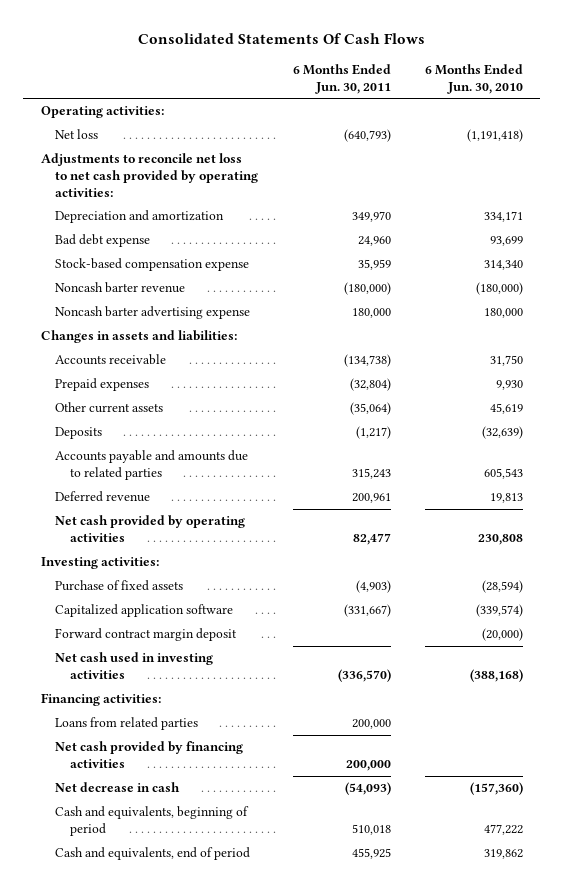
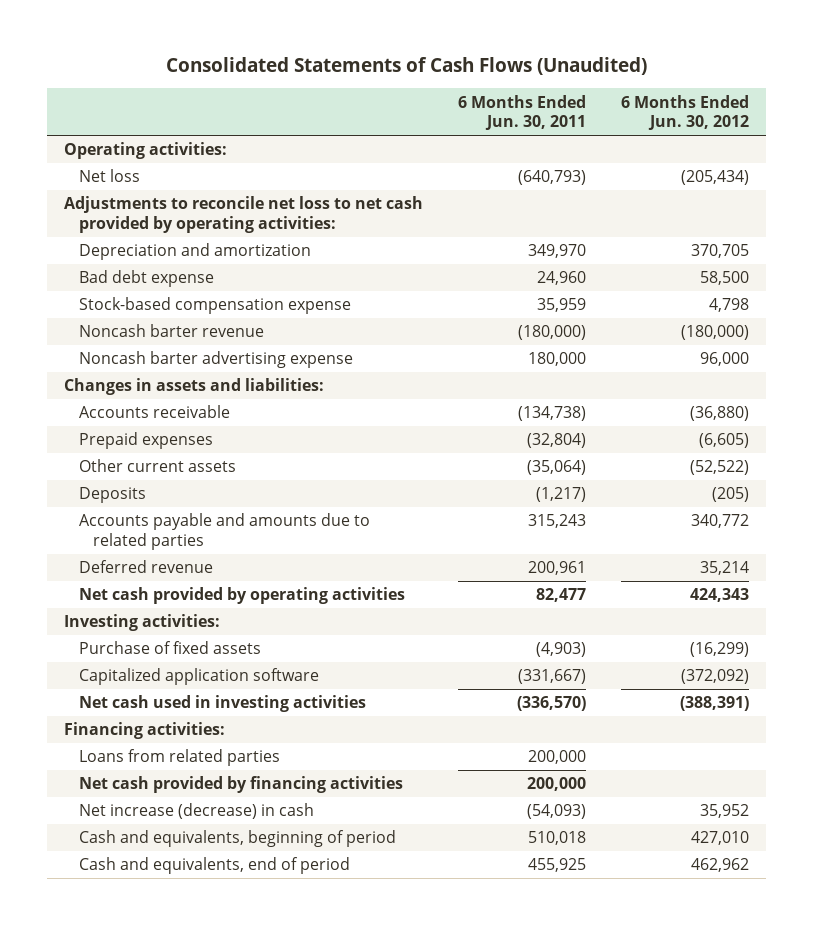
- Consolidated Statements Of Cash Flows
+ Consolidated Statements of Cash Flows (Unaudited)
- | 6 Months Ended Jun. 30, 2011 | 6 Months Ended Jun. 30, 2010
+ | 6 Months Ended Jun. 30, 2011 | 6 Months Ended Jun. 30, 2012
- Forward contract margin deposit | | (20,000)
- Net decrease in cash | (54,093) | (157,360)
+ Net increase (decrease) in cash | (54,093) | 35,952

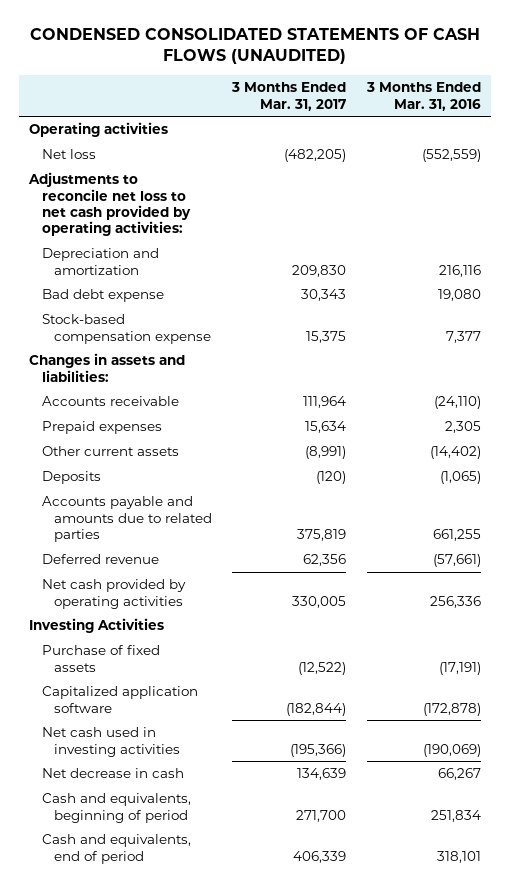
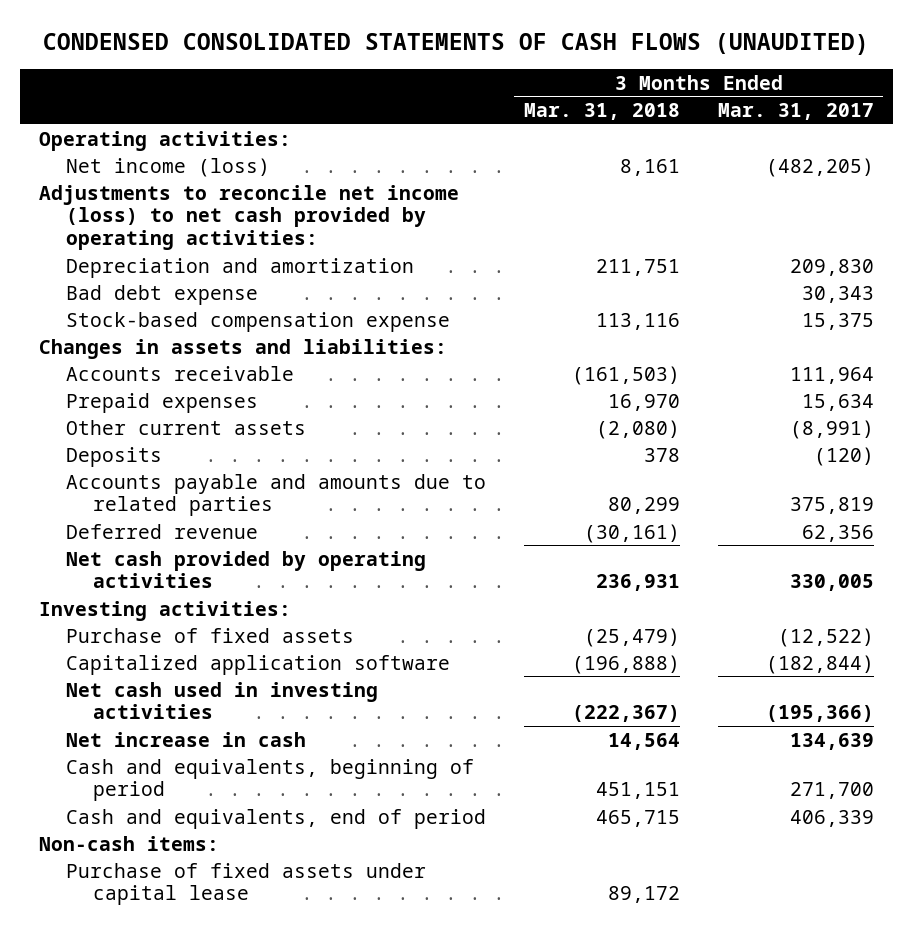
- | 3 Months Ended Mar. 31, 2017 | 3 Months Ended Mar. 31, 2016
+ | 3 Months Ended Mar. 31, 2018 | 3 Months Ended Mar. 31, 2017
- Operating activities
- Net loss | (482,205) | (552,559)
- Adjustments to reconcile net loss to net cash provided by operating activities:
+ Operating activities:
+ Net income (loss) | 8,161 | (482,205)
+ Adjustments to reconcile net income (loss) to net cash provided by operating activities:
- Investing Activities
+ Investing activities:
- Net decrease in cash | 134,639 | 66,267
+ Net increase in cash | 14,564 | 134,639
+ Non-cash items:
+ Purchase of fixed assets under capital lease | 89,172 |

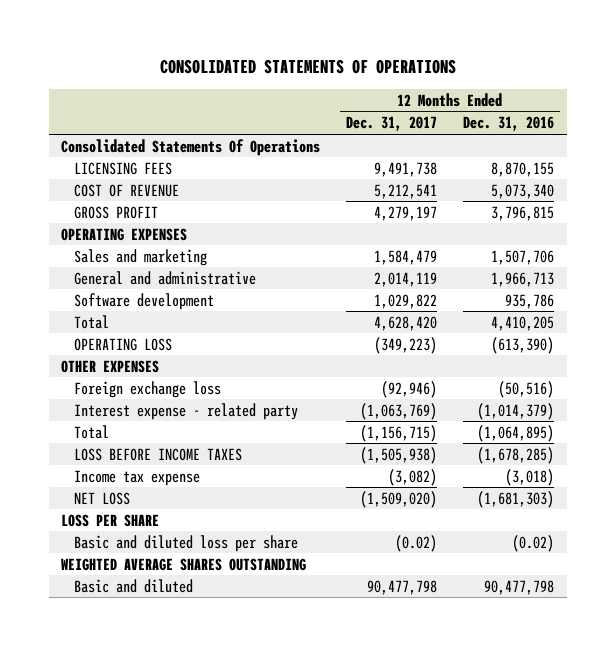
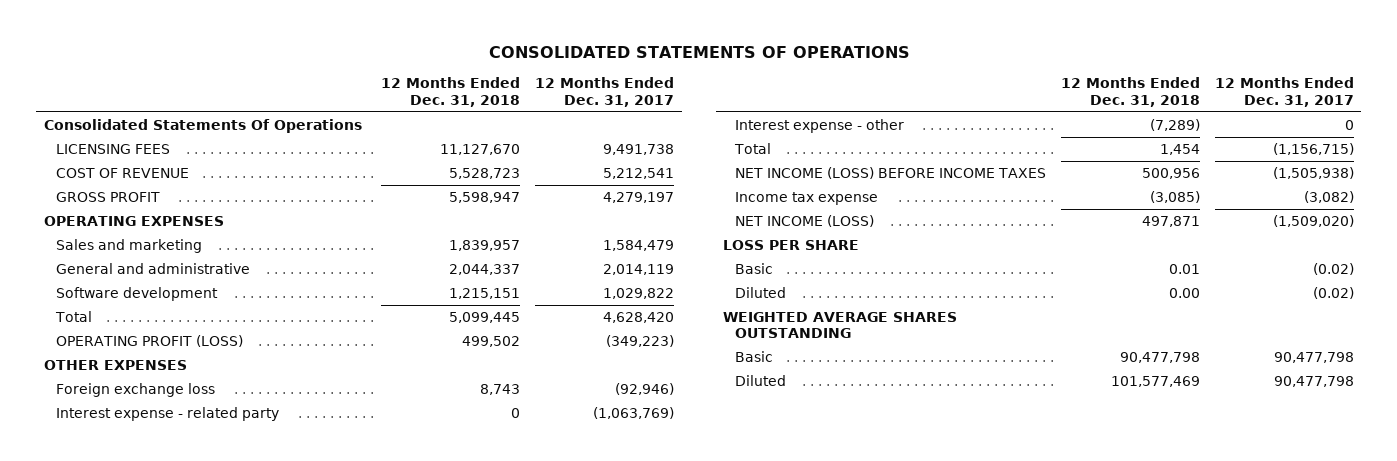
- | 12 Months Ended Dec. 31, 2017 | 12 Months Ended Dec. 31, 2016
+ | 12 Months Ended Dec. 31, 2018 | 12 Months Ended Dec. 31, 2017
- OPERATING LOSS | (349,223) | (613,390)
+ OPERATING PROFIT (LOSS) | 499,502 | (349,223)
+ Interest expense - other | (7,289) | 0
- LOSS BEFORE INCOME TAXES | (1,505,938) | (1,678,285)
+ NET INCOME (LOSS) BEFORE INCOME TAXES | 500,956 | (1,505,938)
- NET LOSS | (1,509,020) | (1,681,303)
+ NET INCOME (LOSS) | 497,871 | (1,509,020)
- Basic and diluted loss per share | (0.02) | (0.02)
+ Basic | 0.01 | (0.02)
+ Diluted | 0.00 | (0.02)
- Basic and diluted | 90,477,798 | 90,477,798
+ Basic | 90,477,798 | 90,477,798
+ Diluted | 101,577,469 | 90,477,798

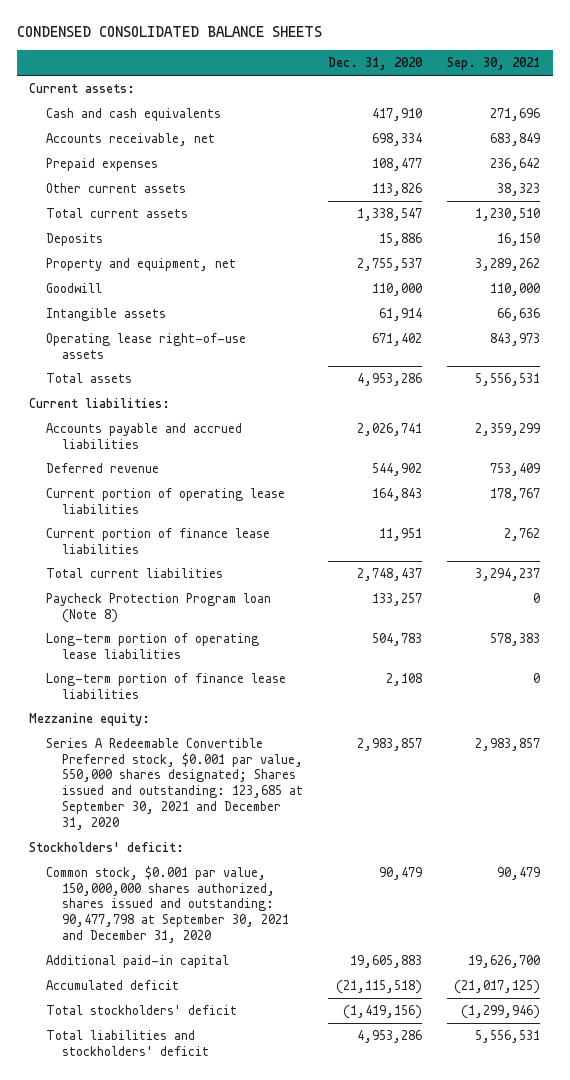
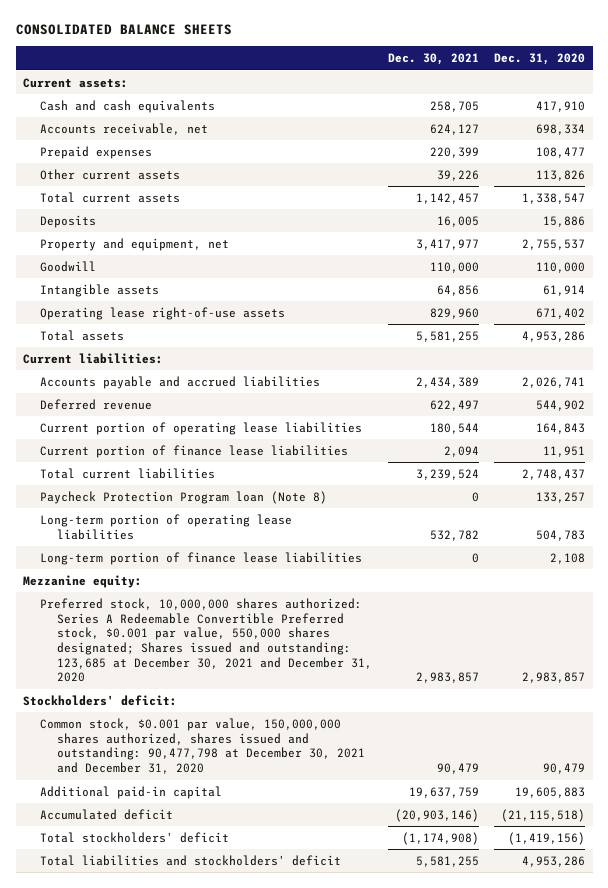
- CONDENSED CONSOLIDATED BALANCE SHEETS
+ CONSOLIDATED BALANCE SHEETS
- | Dec. 31, 2020 | Sep. 30, 2021
+ | Dec. 30, 2021 | Dec. 31, 2020
- Series A Redeemable Convertible Preferred stock, $0.001 par value, 550,000 shares designated; Shares issued and outstanding: 123,685 at September 30, 2021 and December 31, 2020 | 2,983,857 | 2,983,857
+ Preferred stock, 10,000,000 shares authorized: Series A Redeemable Convertible Preferred stock, $0.001 par value, 550,000 shares designated; Shares issued and outstanding: 123,685 at December 30, 2021 and December 31, 2020 | 2,983,857 | 2,983,857
- Common stock, $0.001 par value, 150,000,000 shares authorized, shares issued and outstanding: 90,477,798 at September 30, 2021 and December 31, 2020 | 90,479 | 90,479
+ Common stock, $0.001 par value, 150,000,000 shares authorized, shares issued and outstanding: 90,477,798 at December 30, 2021 and December 31, 2020 | 90,479 | 90,479

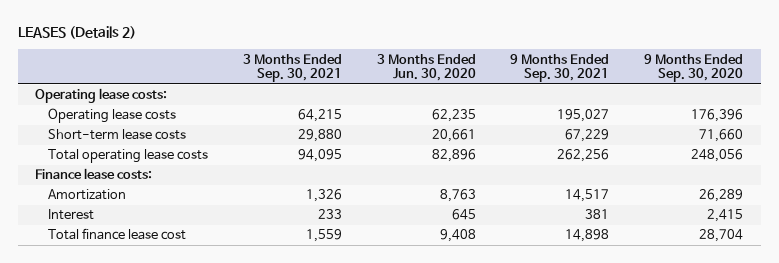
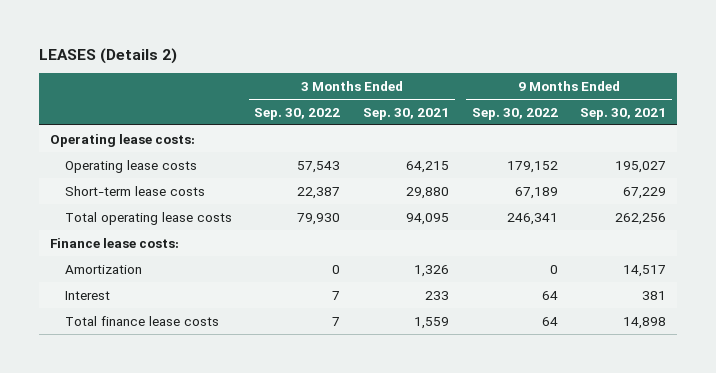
- | 3 Months Ended Sep. 30, 2021 | 3 Months Ended Jun. 30, 2020 | 9 Months Ended Sep. 30, 2021 | 9 Months Ended Sep. 30, 2020
+ | 3 Months Ended Sep. 30, 2022 | 3 Months Ended Sep. 30, 2021 | 9 Months Ended Sep. 30, 2022 | 9 Months Ended Sep. 30, 2021
- Total finance lease cost | 1,559 | 9,408 | 14,898 | 28,704
+ Total finance lease costs | 7 | 1,559 | 64 | 14,898

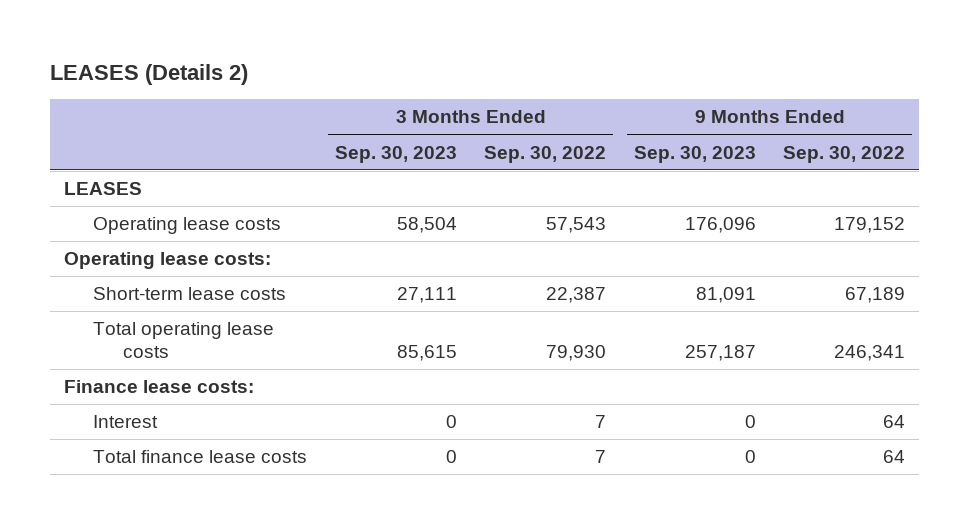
- | 3 Months Ended Sep. 30, 2022 | 3 Months Ended Sep. 30, 2021 | 9 Months Ended Sep. 30, 2022 | 9 Months Ended Sep. 30, 2021
+ | 3 Months Ended Sep. 30, 2023 | 3 Months Ended Sep. 30, 2022 | 9 Months Ended Sep. 30, 2023 | 9 Months Ended Sep. 30, 2022
+ LEASES
moved down: Operating lease costs:
- Amortization | 0 | 1,326 | 0 | 14,517

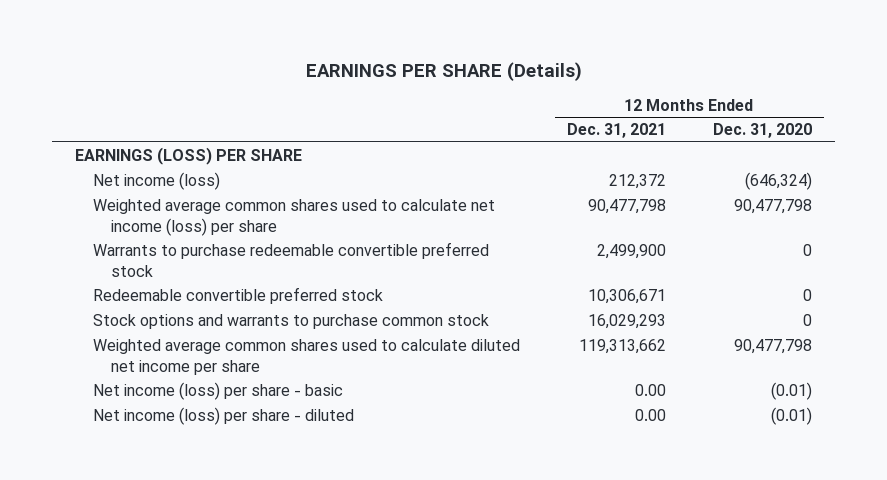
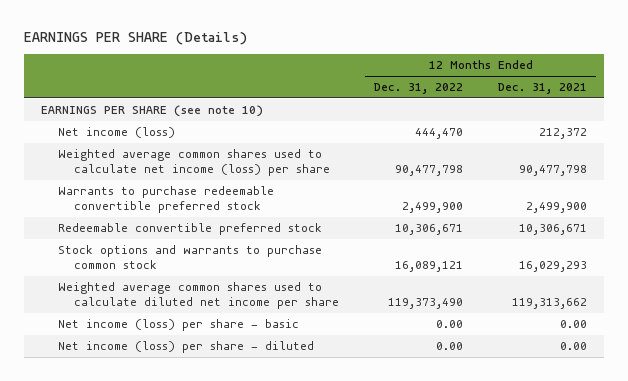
- | 12 Months Ended Dec. 31, 2021 | 12 Months Ended Dec. 31, 2020
+ | 12 Months Ended Dec. 31, 2022 | 12 Months Ended Dec. 31, 2021
- EARNINGS (LOSS) PER SHARE
+ EARNINGS PER SHARE (see note 10)

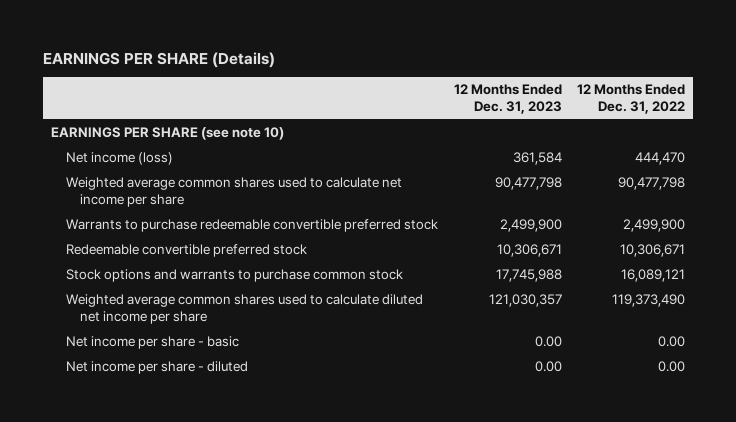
- | 12 Months Ended Dec. 31, 2022 | 12 Months Ended Dec. 31, 2021
+ | 12 Months Ended Dec. 31, 2023 | 12 Months Ended Dec. 31, 2022
- Weighted average common shares used to calculate net income (loss) per share | 90,477,798 | 90,477,798
+ Weighted average common shares used to calculate net income per share | 90,477,798 | 90,477,798
- Net income (loss) per share - basic | 0.00 | 0.00
- Net income (loss) per share - diluted | 0.00 | 0.00
+ Net income per share - basic | 0.00 | 0.00
+ Net income per share - diluted | 0.00 | 0.00

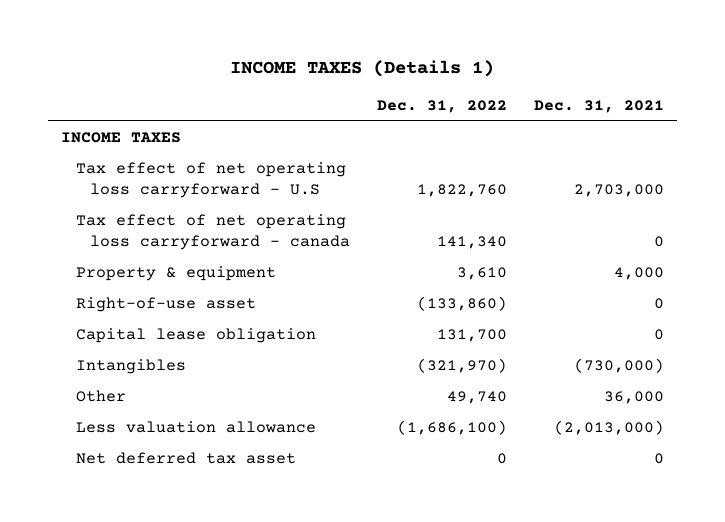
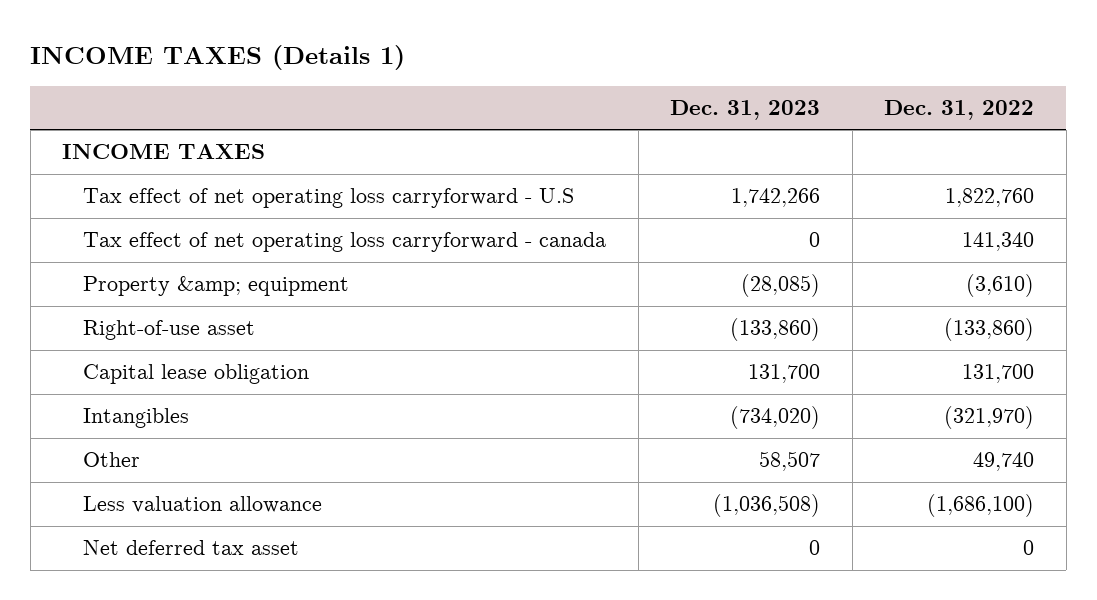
- | Dec. 31, 2022 | Dec. 31, 2021
+ | Dec. 31, 2023 | Dec. 31, 2022
- Property & equipment | 3,610 | 4,000
+ Property &amp; equipment | (28,085) | (3,610)

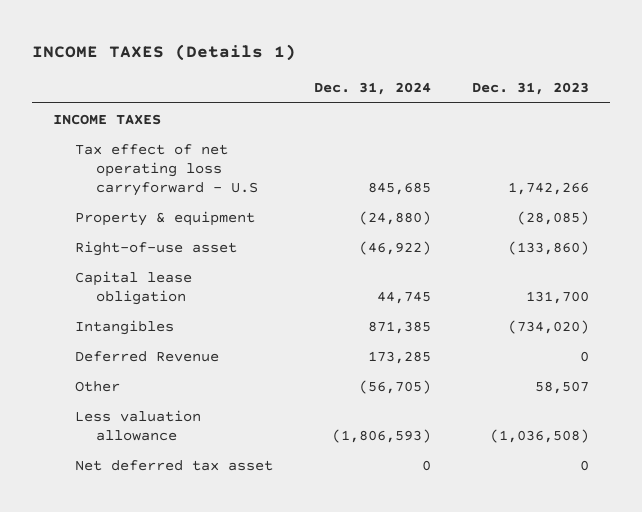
- | Dec. 31, 2023 | Dec. 31, 2022
+ | Dec. 31, 2024 | Dec. 31, 2023
- Tax effect of net operating loss carryforward - canada | 0 | 141,340
- Property &amp; equipment | (28,085) | (3,610)
+ Property & equipment | (24,880) | (28,085)
+ Deferred Revenue | 173,285 | 0

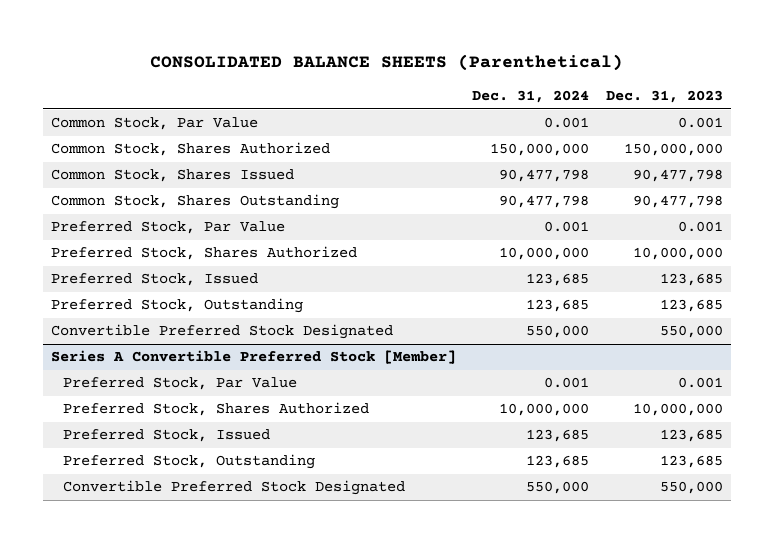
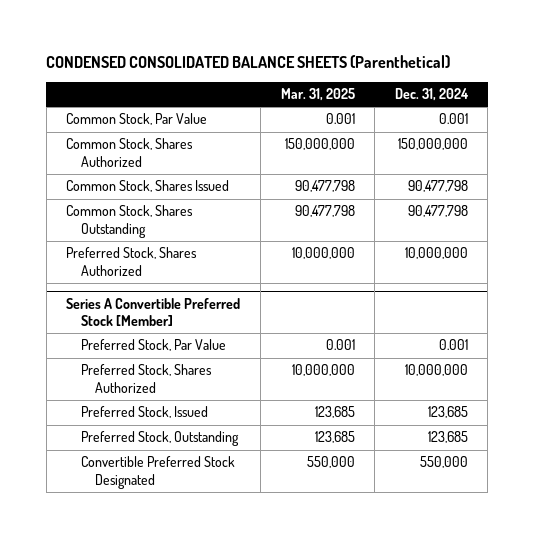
- CONSOLIDATED BALANCE SHEETS (Parenthetical)
+ CONDENSED CONSOLIDATED BALANCE SHEETS (Parenthetical)
- | Dec. 31, 2024 | Dec. 31, 2023
+ | Mar. 31, 2025 | Dec. 31, 2024
- Preferred Stock, Par Value | 0.001 | 0.001
- Preferred Stock, Issued | 123,685 | 123,685
- Preferred Stock, Outstanding | 123,685 | 123,685
- Convertible Preferred Stock Designated | 550,000 | 550,000

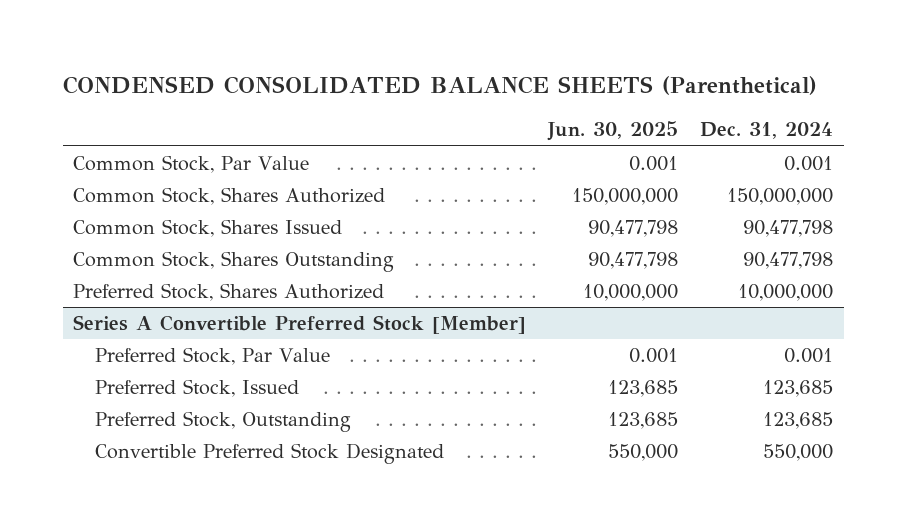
- | Mar. 31, 2025 | Dec. 31, 2024
+ | Jun. 30, 2025 | Dec. 31, 2024
@ Series A Convertible Preferred Stock [Member]
- Preferred Stock, Shares Authorized | 10,000,000 | 10,000,000

